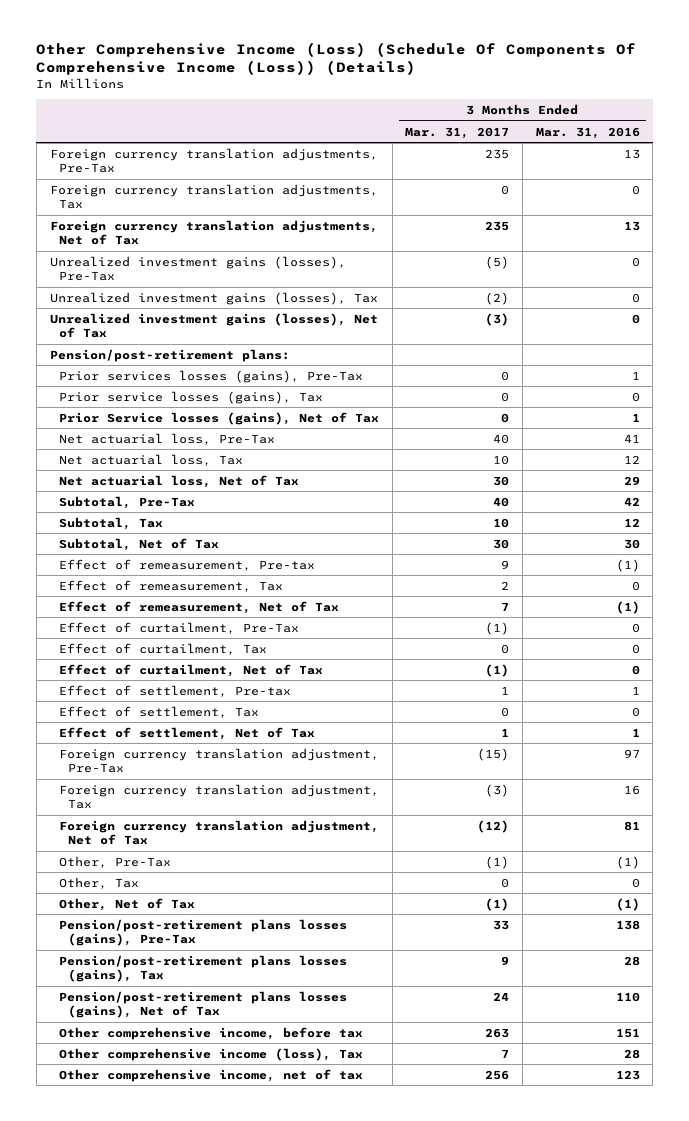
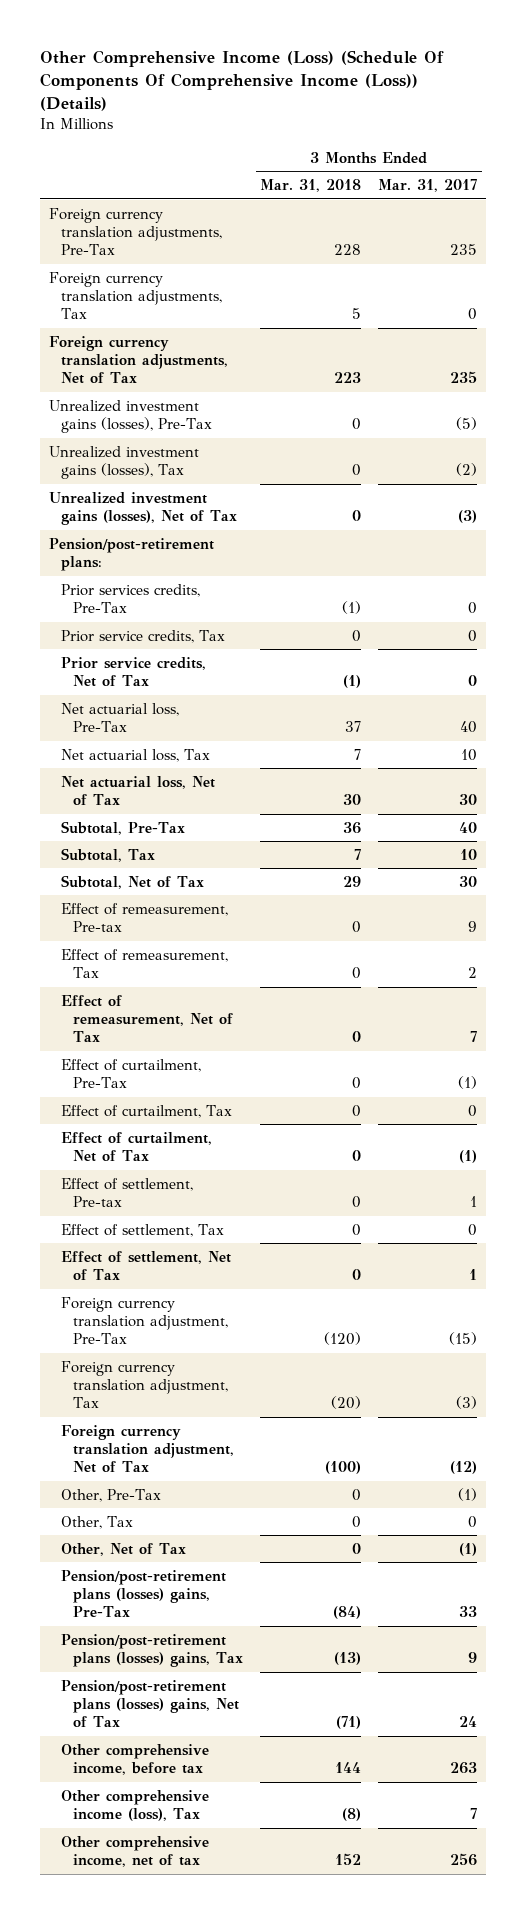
- | 3 Months Ended Mar. 31, 2017 | 3 Months Ended Mar. 31, 2016
+ | 3 Months Ended Mar. 31, 2018 | 3 Months Ended Mar. 31, 2017
- Prior services losses (gains), Pre-Tax | 0 | 1
- Prior service losses (gains), Tax | 0 | 0
- Prior Service losses (gains), Net of Tax | 0 | 1
+ Prior services credits, Pre-Tax | (1) | 0
+ Prior service credits, Tax | 0 | 0
+ Prior service credits, Net of Tax | (1) | 0
- Pension/post-retirement plans losses (gains), Pre-Tax | 33 | 138
- Pension/post-retirement plans losses (gains), Tax | 9 | 28
- Pension/post-retirement plans losses (gains), Net of Tax | 24 | 110
+ Pension/post-retirement plans (losses) gains, Pre-Tax | (84) | 33
+ Pension/post-retirement plans (losses) gains, Tax | (13) | 9
+ Pension/post-retirement plans (losses) gains, Net of Tax | (71) | 24

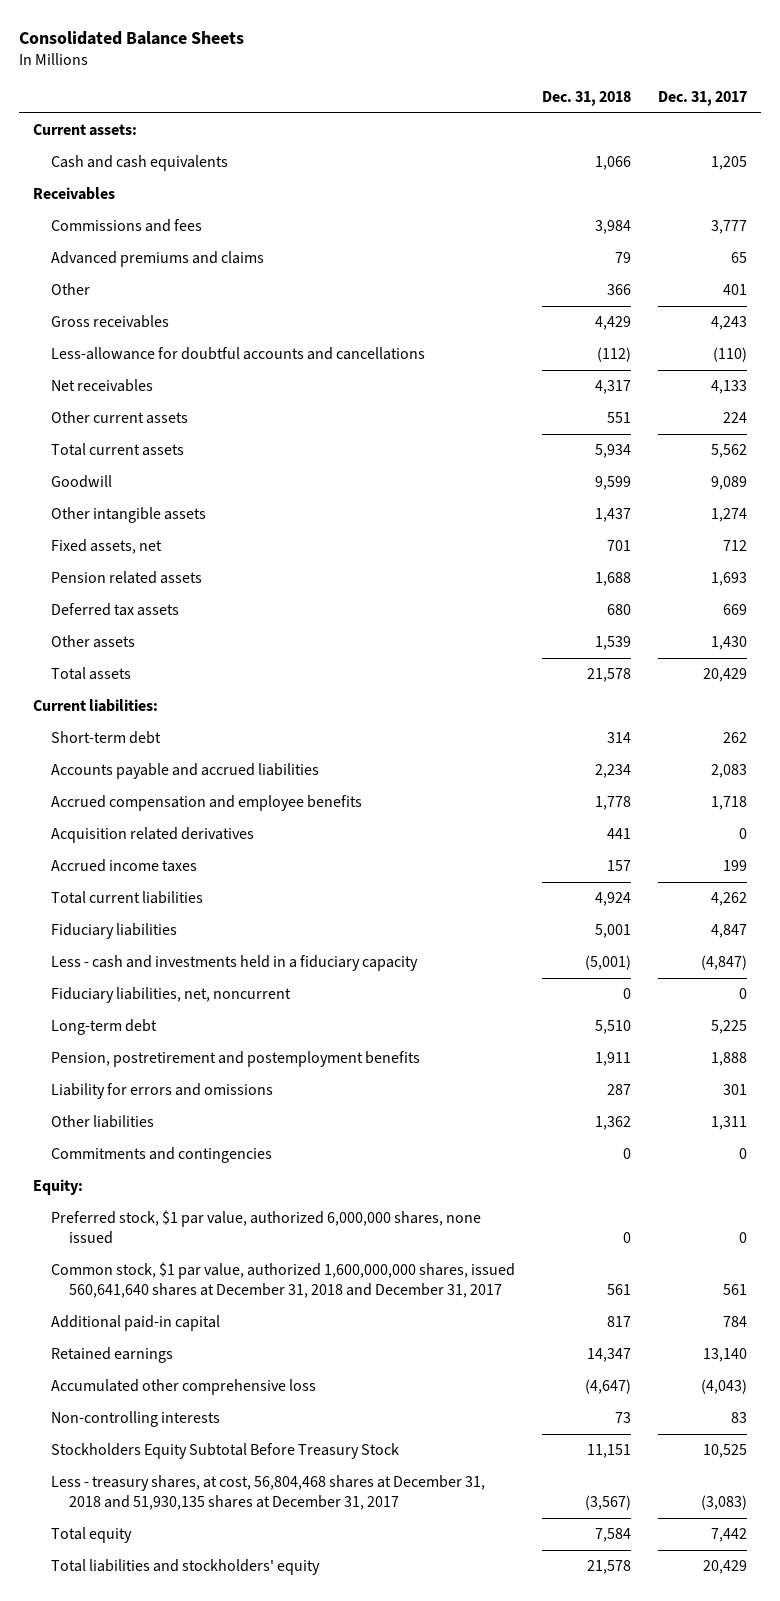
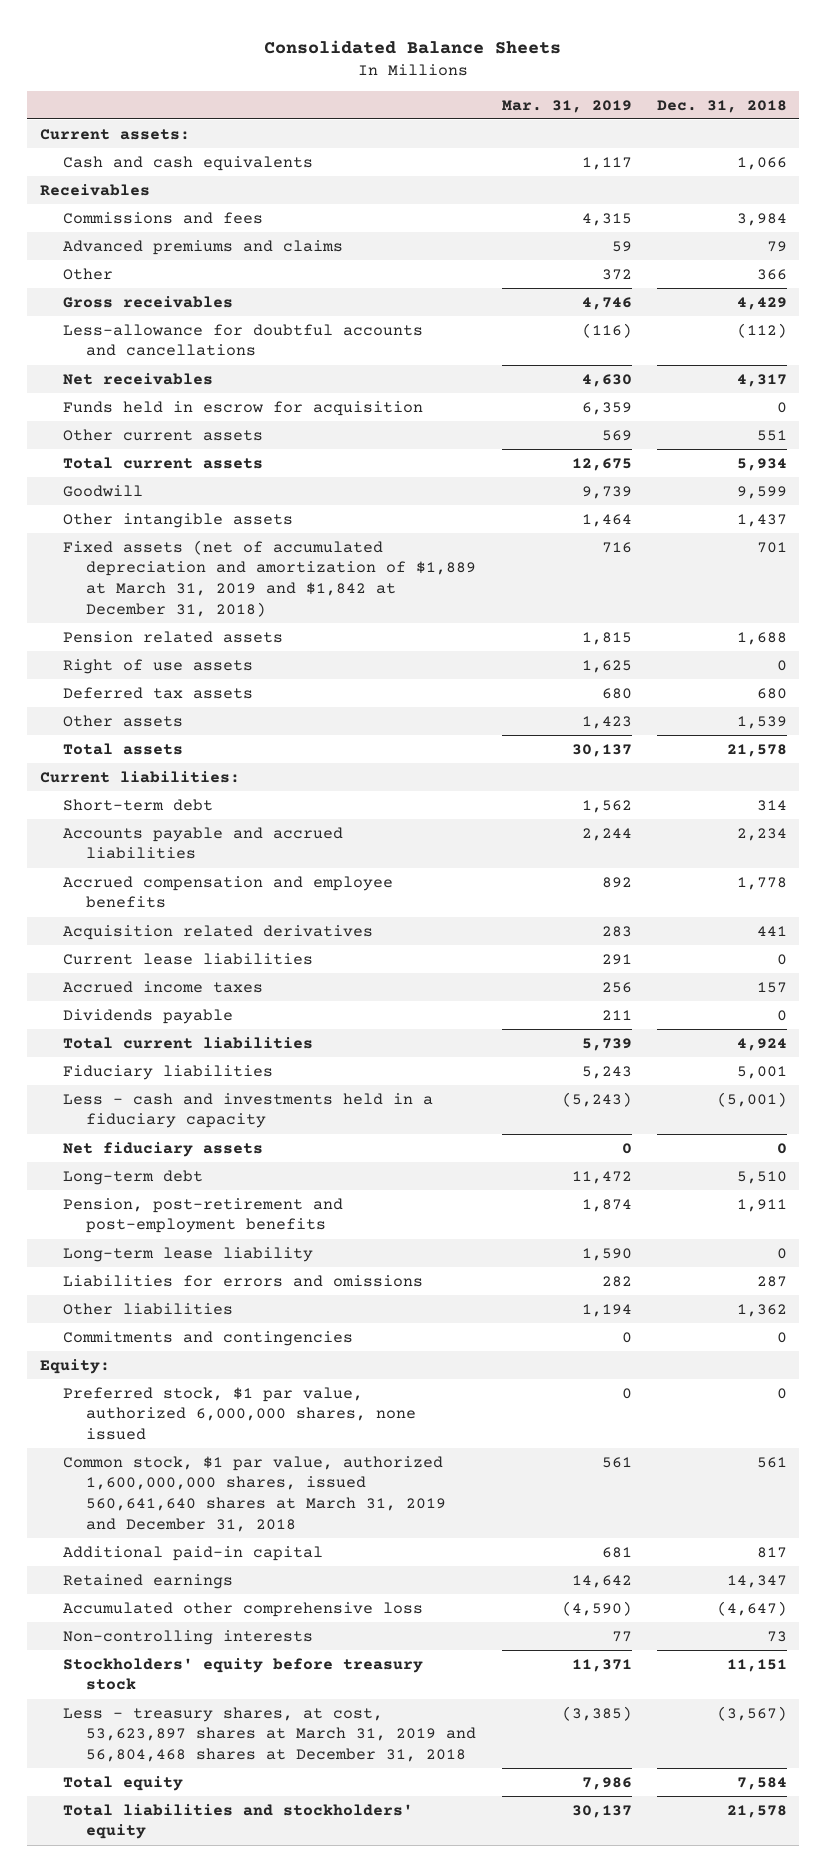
- | Dec. 31, 2018 | Dec. 31, 2017
+ | Mar. 31, 2019 | Dec. 31, 2018
+ Funds held in escrow for acquisition | 6,359 | 0
- Fixed assets, net | 701 | 712
+ Fixed assets (net of accumulated depreciation and amortization of $1,889 at March 31, 2019 and $1,842 at December 31, 2018) | 716 | 701
+ Right of use assets | 1,625 | 0
+ Current lease liabilities | 291 | 0
+ Dividends payable | 211 | 0
- Fiduciary liabilities, net, noncurrent | 0 | 0
+ Net fiduciary assets | 0 | 0
- Pension, postretirement and postemployment benefits | 1,911 | 1,888
- Liability for errors and omissions | 287 | 301
+ Pension, post-retirement and post-employment benefits | 1,874 | 1,911
+ Long-term lease liability | 1,590 | 0
+ Liabilities for errors and omissions | 282 | 287
- Common stock, $1 par value, authorized 1,600,000,000 shares, issued 560,641,640 shares at December 31, 2018 and December 31, 2017 | 561 | 561
+ Common stock, $1 par value, authorized 1,600,000,000 shares, issued 560,641,640 shares at March 31, 2019 and December 31, 2018 | 561 | 561
- Stockholders Equity Subtotal Before Treasury Stock | 11,151 | 10,525
- Less - treasury shares, at cost, 56,804,468 shares at December 31, 2018 and 51,930,135 shares at December 31, 2017 | (3,567) | (3,083)
+ Stockholders' equity before treasury stock | 11,371 | 11,151
+ Less - treasury shares, at cost, 53,623,897 shares at March 31, 2019 and 56,804,468 shares at December 31, 2018 | (3,385) | (3,567)

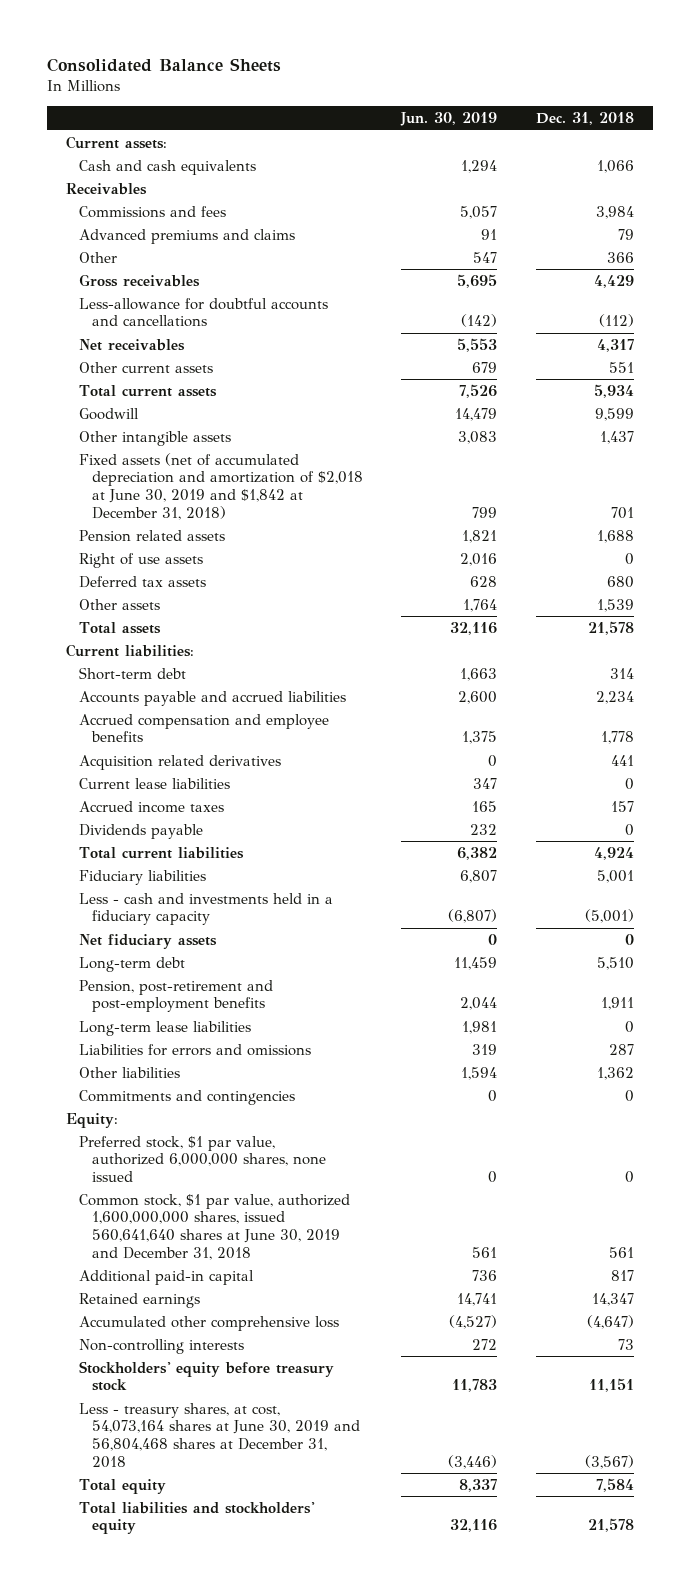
- | Mar. 31, 2019 | Dec. 31, 2018
+ | Jun. 30, 2019 | Dec. 31, 2018
- Funds held in escrow for acquisition | 6,359 | 0
- Fixed assets (net of accumulated depreciation and amortization of $1,889 at March 31, 2019 and $1,842 at December 31, 2018) | 716 | 701
+ Fixed assets (net of accumulated depreciation and amortization of $2,018 at June 30, 2019 and $1,842 at December 31, 2018) | 799 | 701
- Long-term lease liability | 1,590 | 0
+ Long-term lease liabilities | 1,981 | 0
- Common stock, $1 par value, authorized 1,600,000,000 shares, issued 560,641,640 shares at March 31, 2019 and December 31, 2018 | 561 | 561
+ Common stock, $1 par value, authorized 1,600,000,000 shares, issued 560,641,640 shares at June 30, 2019 and December 31, 2018 | 561 | 561
- Less - treasury shares, at cost, 53,623,897 shares at March 31, 2019 and 56,804,468 shares at December 31, 2018 | (3,385) | (3,567)
+ Less - treasury shares, at cost, 54,073,164 shares at June 30, 2019 and 56,804,468 shares at December 31, 2018 | (3,446) | (3,567)

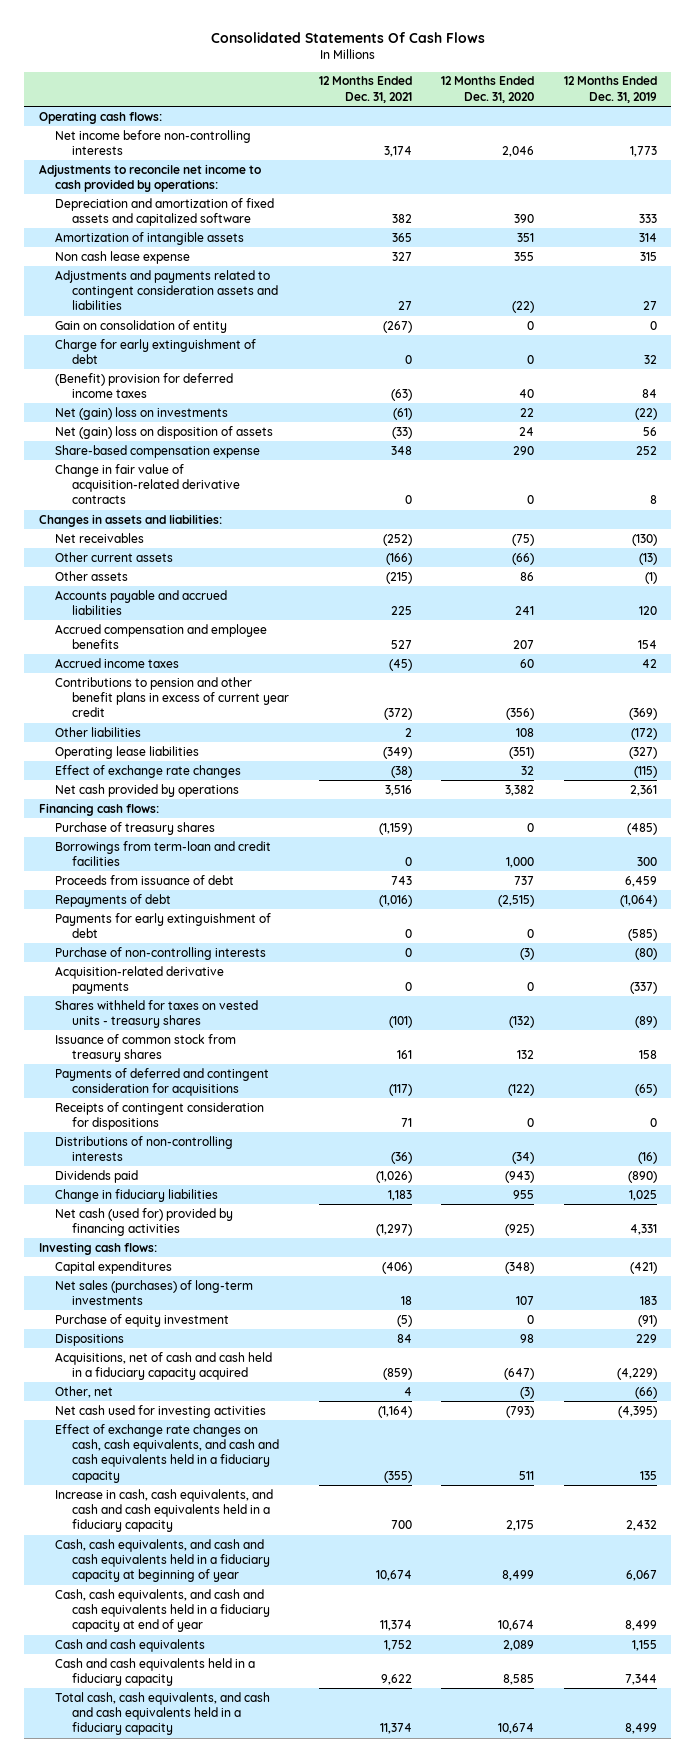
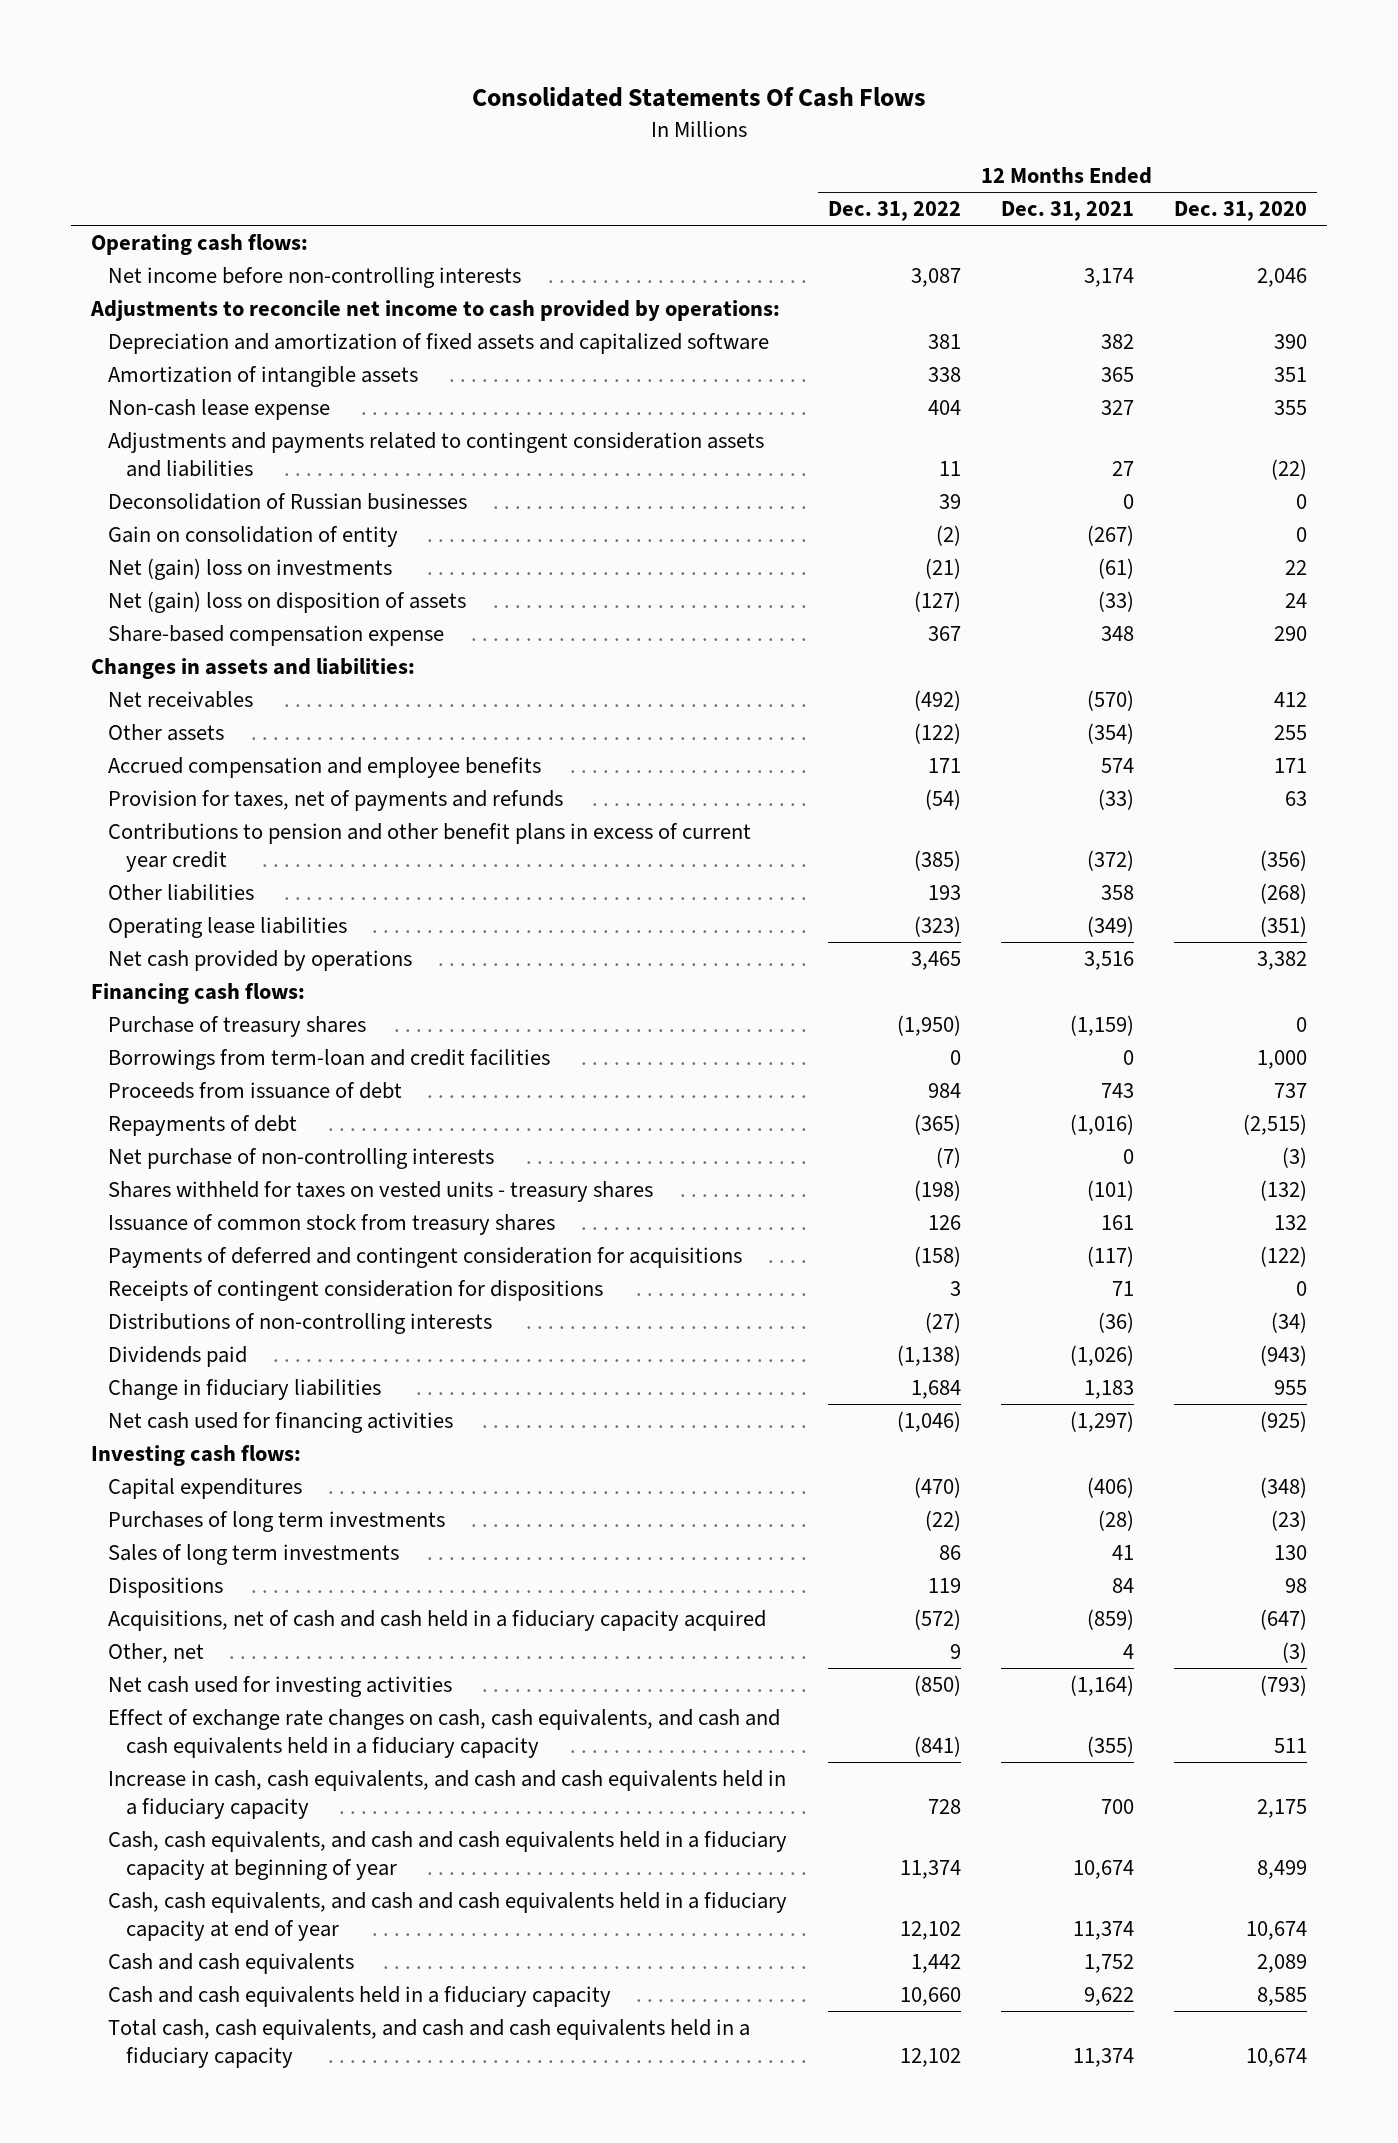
- | 12 Months Ended Dec. 31, 2021 | 12 Months Ended Dec. 31, 2020 | 12 Months Ended Dec. 31, 2019
+ | 12 Months Ended Dec. 31, 2022 | 12 Months Ended Dec. 31, 2021 | 12 Months Ended Dec. 31, 2020
- Non cash lease expense | 327 | 355 | 315
+ Non-cash lease expense | 404 | 327 | 355
+ Deconsolidation of Russian businesses | 39 | 0 | 0
- Charge for early extinguishment of debt | 0 | 0 | 32
- (Benefit) provision for deferred income taxes | (63) | 40 | 84
- Change in fair value of acquisition-related derivative contracts | 0 | 0 | 8
- Net receivables | (252) | (75) | (130)
- Other current assets | (166) | (66) | (13)
- Other assets | (215) | 86 | (1)
- Accounts payable and accrued liabilities | 225 | 241 | 120
- Accrued compensation and employee benefits | 527 | 207 | 154
- Accrued income taxes | (45) | 60 | 42
+ Net receivables | (492) | (570) | 412
+ Other assets | (122) | (354) | 255
+ Accrued compensation and employee benefits | 171 | 574 | 171
+ Provision for taxes, net of payments and refunds | (54) | (33) | 63
- Other liabilities | 2 | 108 | (172)
+ Other liabilities | 193 | 358 | (268)
- Effect of exchange rate changes | (38) | 32 | (115)
- Payments for early extinguishment of debt | 0 | 0 | (585)
- Purchase of non-controlling interests | 0 | (3) | (80)
- Acquisition-related derivative payments | 0 | 0 | (337)
+ Net purchase of non-controlling interests | (7) | 0 | (3)
- Net cash (used for) provided by financing activities | (1,297) | (925) | 4,331
+ Net cash used for financing activities | (1,046) | (1,297) | (925)
- Net sales (purchases) of long-term investments | 18 | 107 | 183
- Purchase of equity investment | (5) | 0 | (91)
+ Purchases of long term investments | (22) | (28) | (23)
+ Sales of long term investments | 86 | 41 | 130

